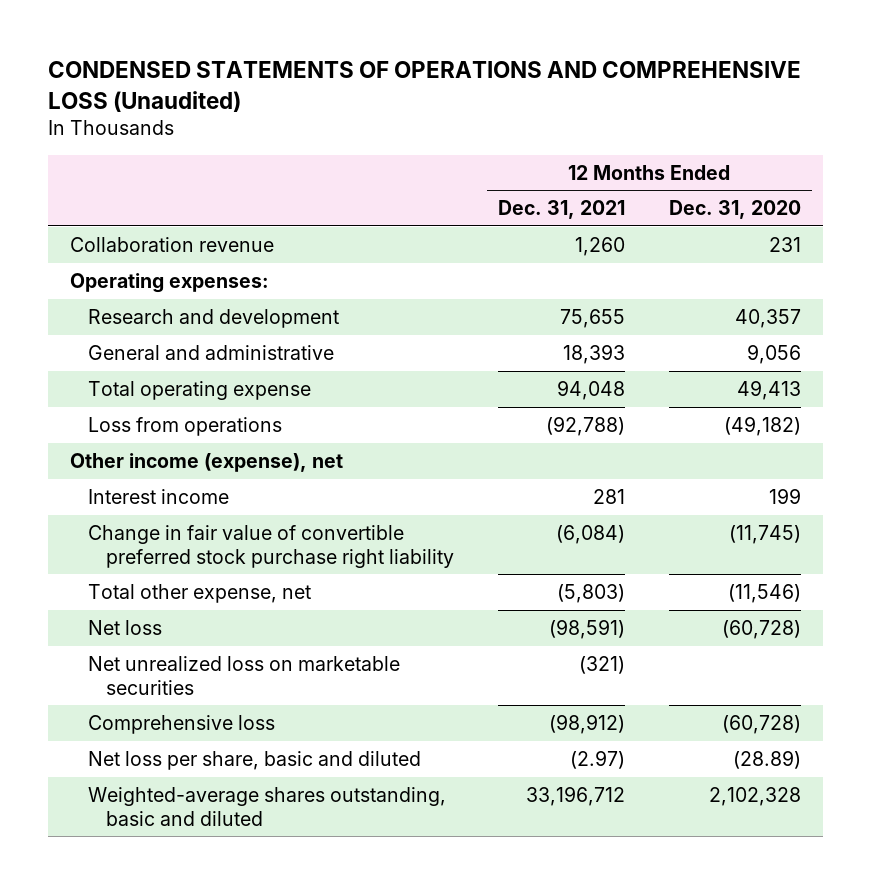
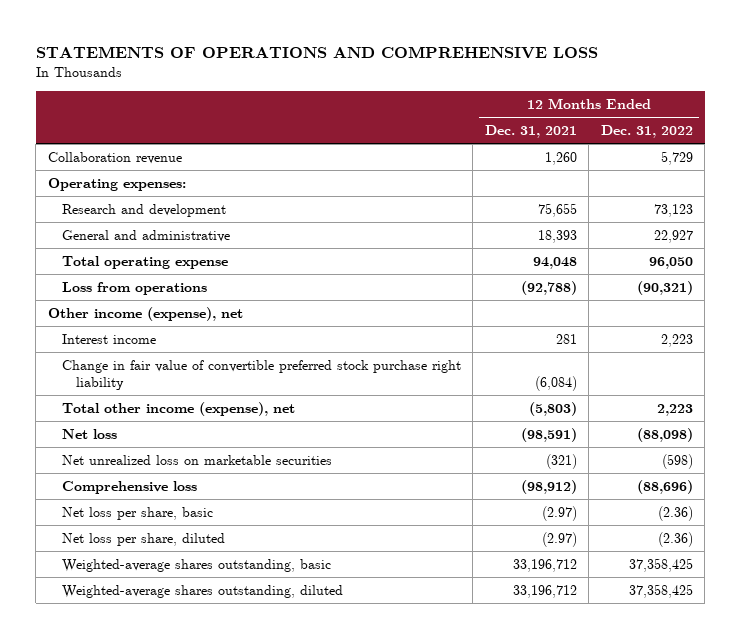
- CONDENSED STATEMENTS OF OPERATIONS AND COMPREHENSIVE LOSS (Unaudited)
+ STATEMENTS OF OPERATIONS AND COMPREHENSIVE LOSS
- | 12 Months Ended Dec. 31, 2021 | 12 Months Ended Dec. 31, 2020
+ | 12 Months Ended Dec. 31, 2021 | 12 Months Ended Dec. 31, 2022
- Total other expense, net | (5,803) | (11,546)
+ Total other income (expense), net | (5,803) | 2,223
- Net loss per share, basic and diluted | (2.97) | (28.89)
- Weighted-average shares outstanding, basic and diluted | 33,196,712 | 2,102,328
+ Net loss per share, basic | (2.97) | (2.36)
+ Net loss per share, diluted | (2.97) | (2.36)
+ Weighted-average shares outstanding, basic | 33,196,712 | 37,358,425
+ Weighted-average shares outstanding, diluted | 33,196,712 | 37,358,425

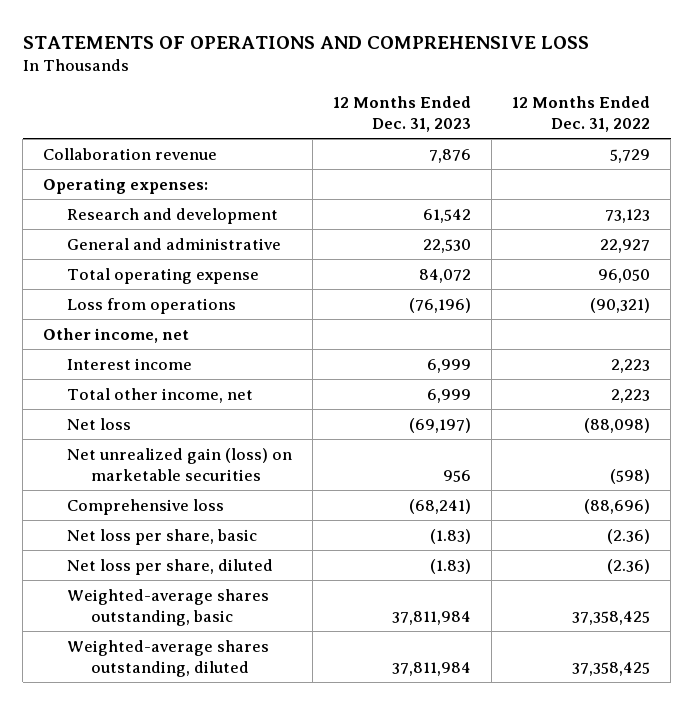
- | 12 Months Ended Dec. 31, 2021 | 12 Months Ended Dec. 31, 2022
+ | 12 Months Ended Dec. 31, 2023 | 12 Months Ended Dec. 31, 2022
- Other income (expense), net
+ Other income, net
- Change in fair value of convertible preferred stock purchase right liability | (6,084) |
- Total other income (expense), net | (5,803) | 2,223
+ Total other income, net | 6,999 | 2,223
- Net unrealized loss on marketable securities | (321) | (598)
+ Net unrealized gain (loss) on marketable securities | 956 | (598)

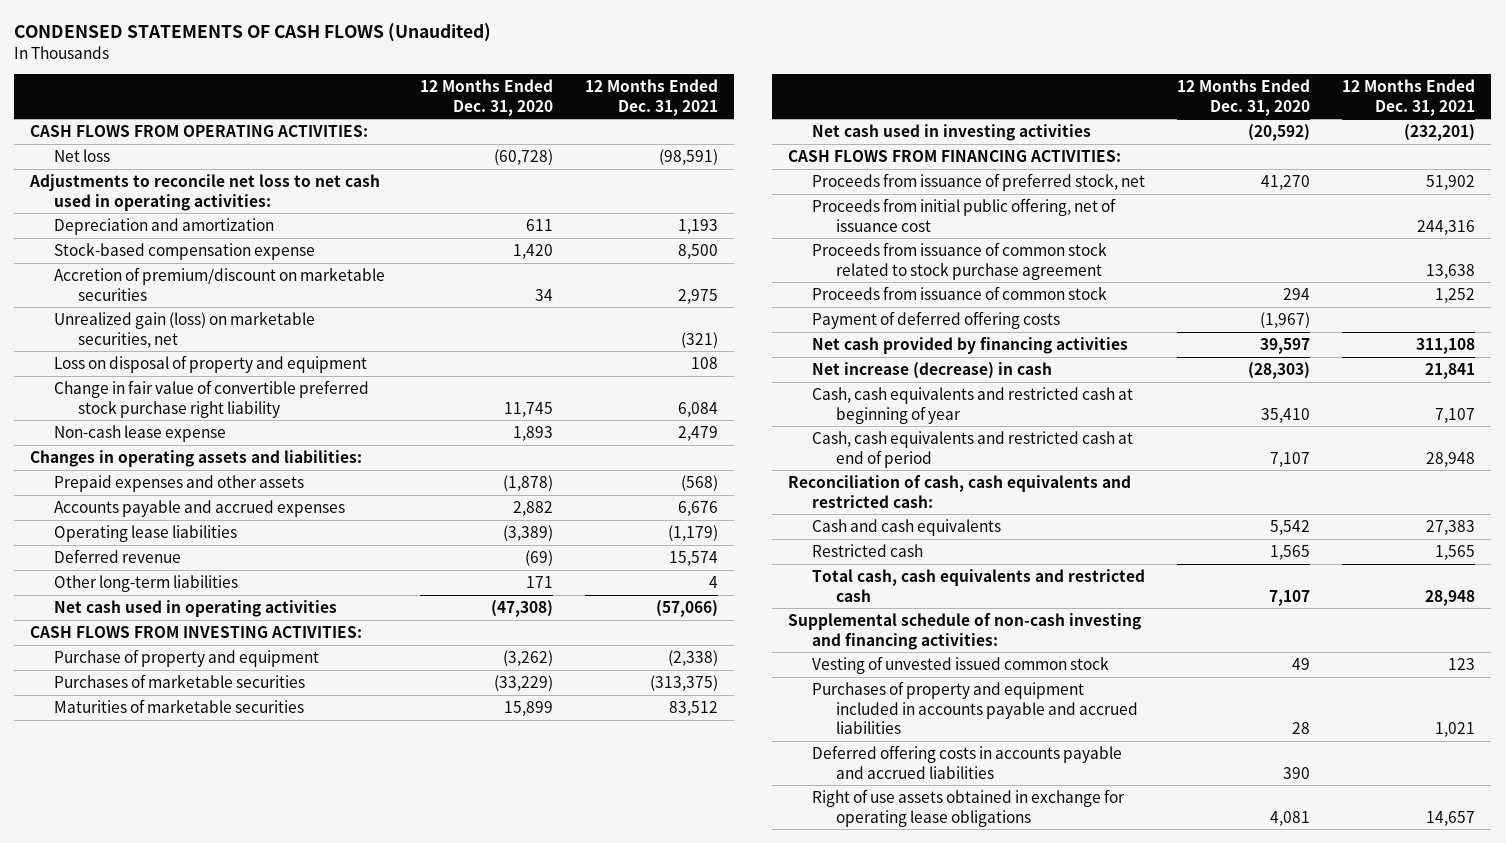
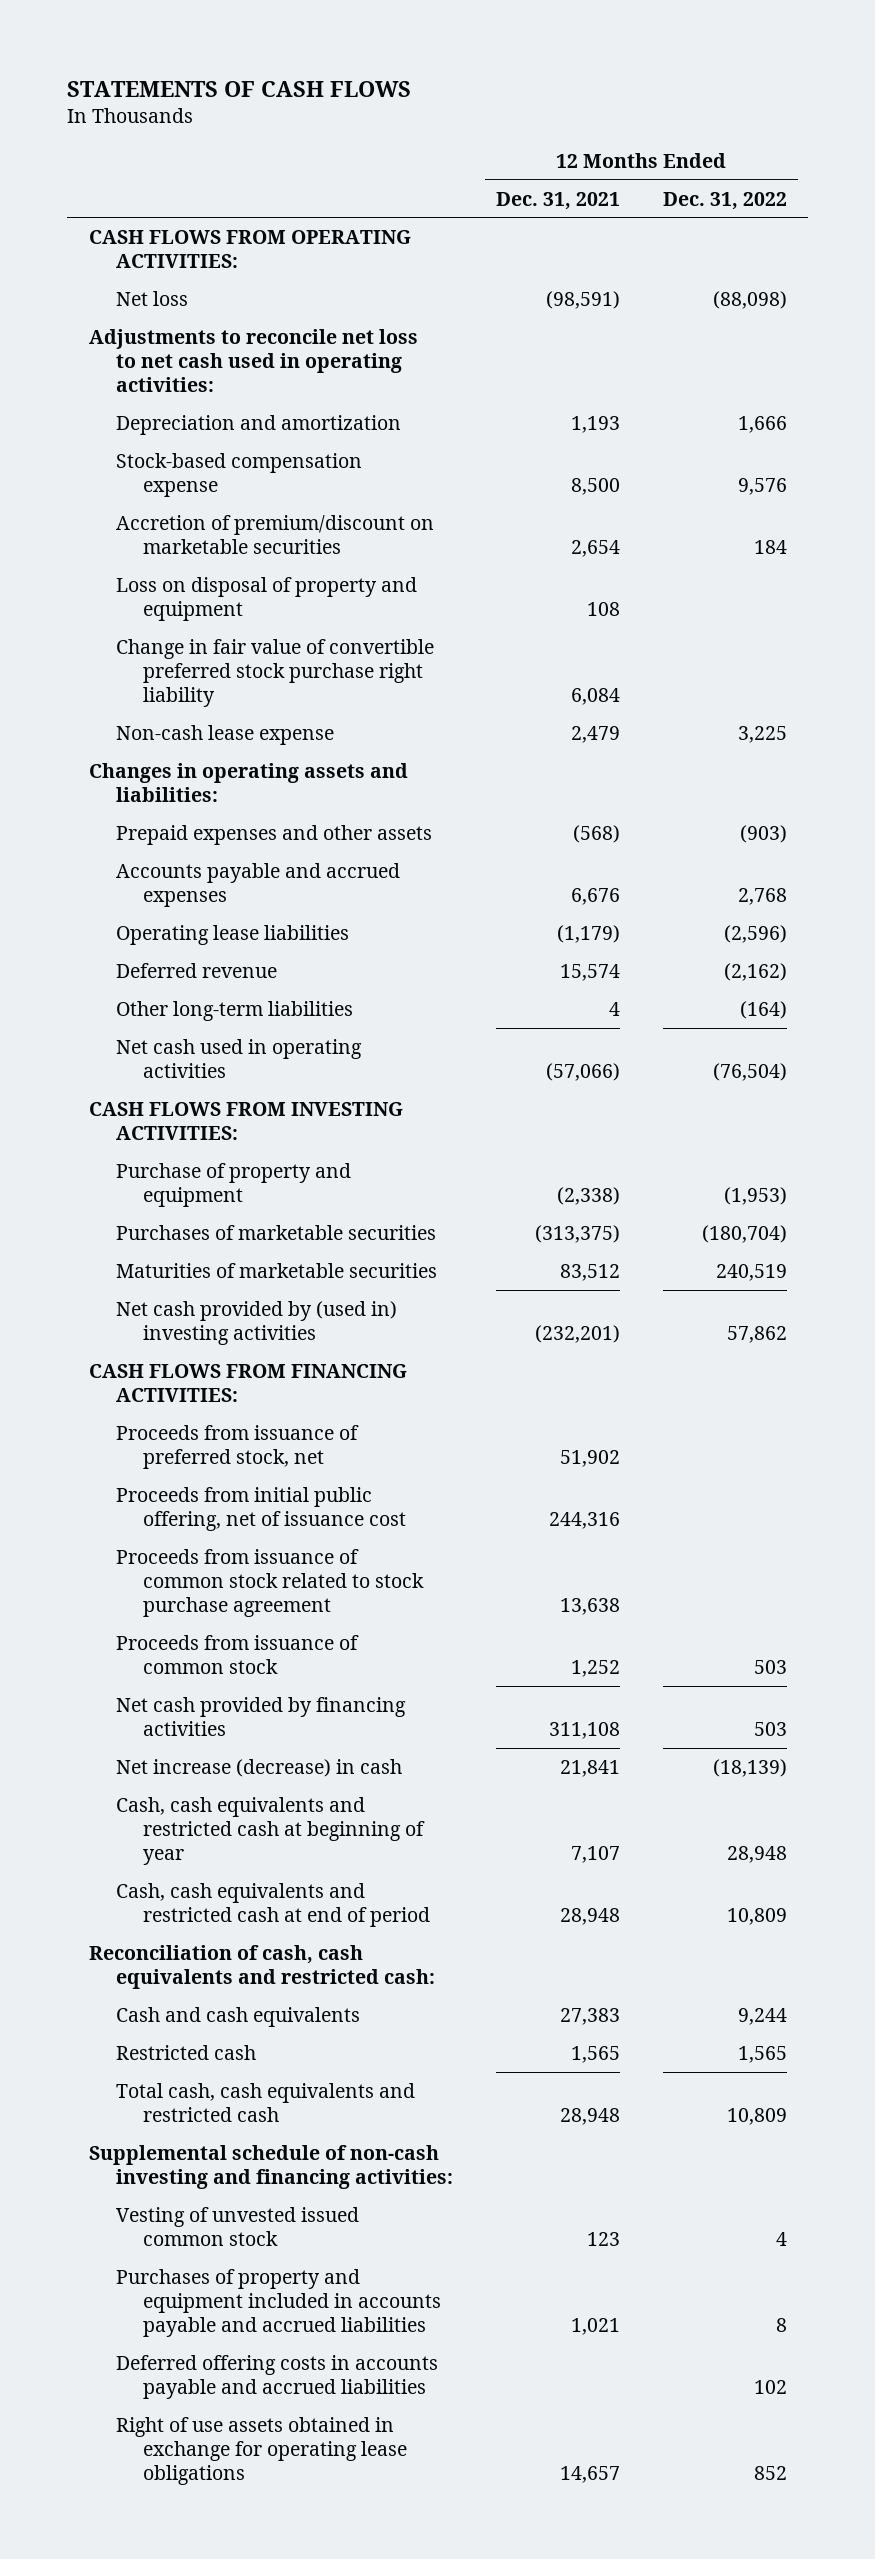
- CONDENSED STATEMENTS OF CASH FLOWS (Unaudited)
+ STATEMENTS OF CASH FLOWS
- | 12 Months Ended Dec. 31, 2020 | 12 Months Ended Dec. 31, 2021
+ | 12 Months Ended Dec. 31, 2021 | 12 Months Ended Dec. 31, 2022
- Accretion of premium/discount on marketable securities | 34 | 2,975
- Unrealized gain (loss) on marketable securities, net | | (321)
+ Accretion of premium/discount on marketable securities | 2,654 | 184
- Net cash used in investing activities | (20,592) | (232,201)
+ Net cash provided by (used in) investing activities | (232,201) | 57,862
- Payment of deferred offering costs | (1,967) |

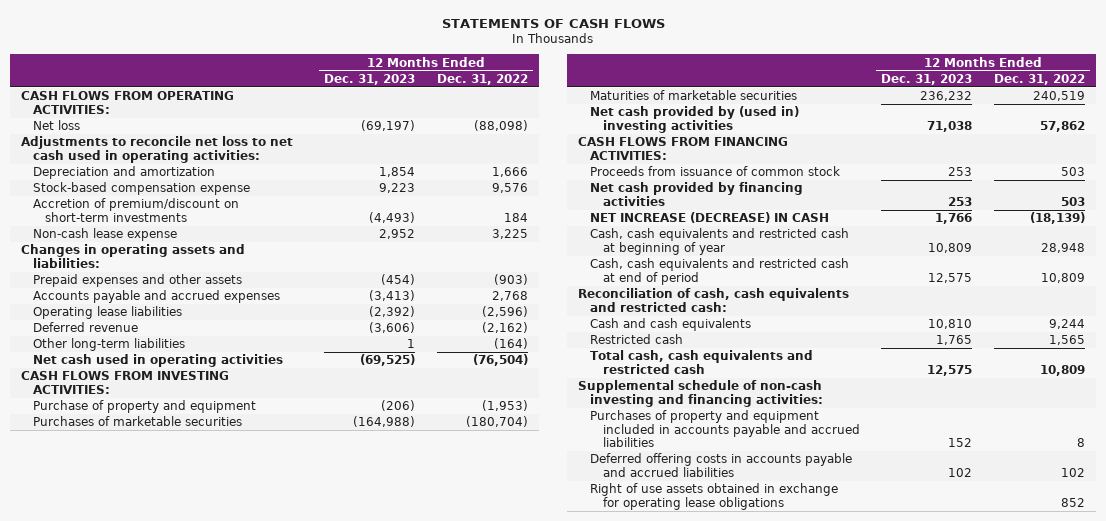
- | 12 Months Ended Dec. 31, 2021 | 12 Months Ended Dec. 31, 2022
+ | 12 Months Ended Dec. 31, 2023 | 12 Months Ended Dec. 31, 2022
- Accretion of premium/discount on marketable securities | 2,654 | 184
- Loss on disposal of property and equipment | 108 |
- Change in fair value of convertible preferred stock purchase right liability | 6,084 |
+ Accretion of premium/discount on short-term investments | (4,493) | 184
- Proceeds from issuance of preferred stock, net | 51,902 |
- Proceeds from initial public offering, net of issuance cost | 244,316 |
- Proceeds from issuance of common stock related to stock purchase agreement | 13,638 |
- Net increase (decrease) in cash | 21,841 | (18,139)
+ NET INCREASE (DECREASE) IN CASH | 1,766 | (18,139)
- Vesting of unvested issued common stock | 123 | 4

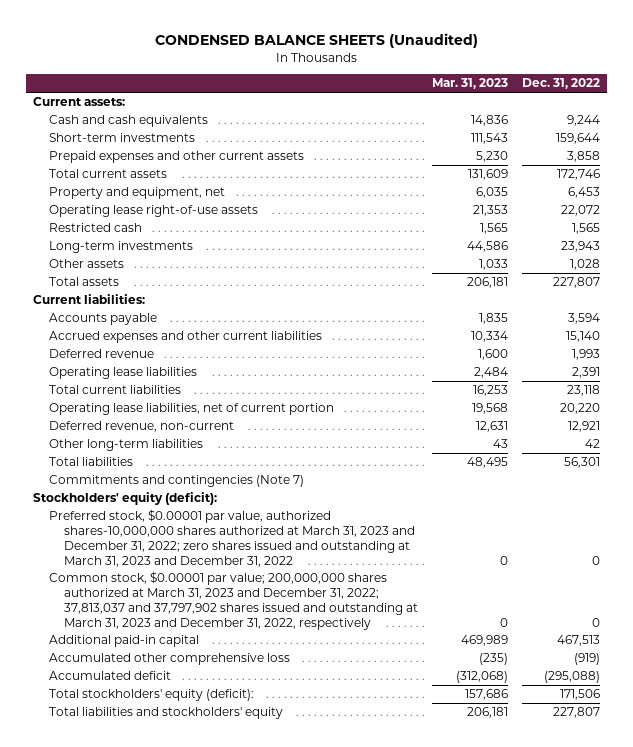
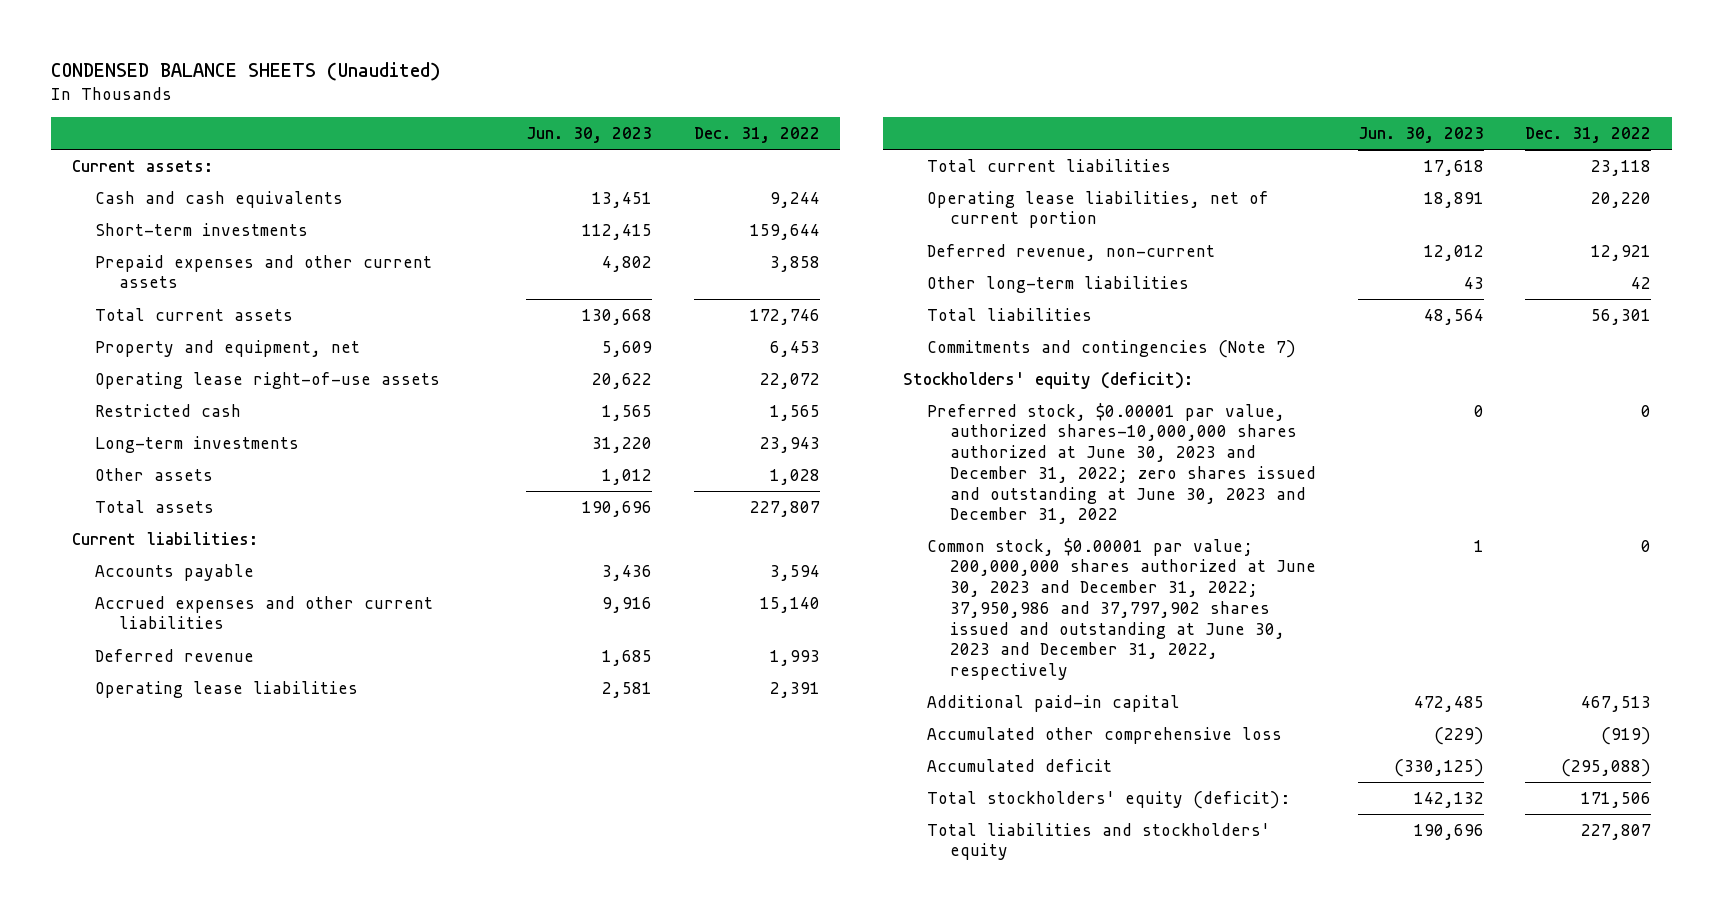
- | Mar. 31, 2023 | Dec. 31, 2022
+ | Jun. 30, 2023 | Dec. 31, 2022
- Preferred stock, $0.00001 par value, authorized shares-10,000,000 shares authorized at March 31, 2023 and December 31, 2022; zero shares issued and outstanding at March 31, 2023 and December 31, 2022 | 0 | 0
- Common stock, $0.00001 par value; 200,000,000 shares authorized at March 31, 2023 and December 31, 2022; 37,813,037 and 37,797,902 shares issued and outstanding at March 31, 2023 and December 31, 2022, respectively | 0 | 0
+ Preferred stock, $0.00001 par value, authorized shares-10,000,000 shares authorized at June 30, 2023 and December 31, 2022; zero shares issued and outstanding at June 30, 2023 and December 31, 2022 | 0 | 0
+ Common stock, $0.00001 par value; 200,000,000 shares authorized at June 30, 2023 and December 31, 2022; 37,950,986 and 37,797,902 shares issued and outstanding at June 30, 2023 and December 31, 2022, respectively | 1 | 0

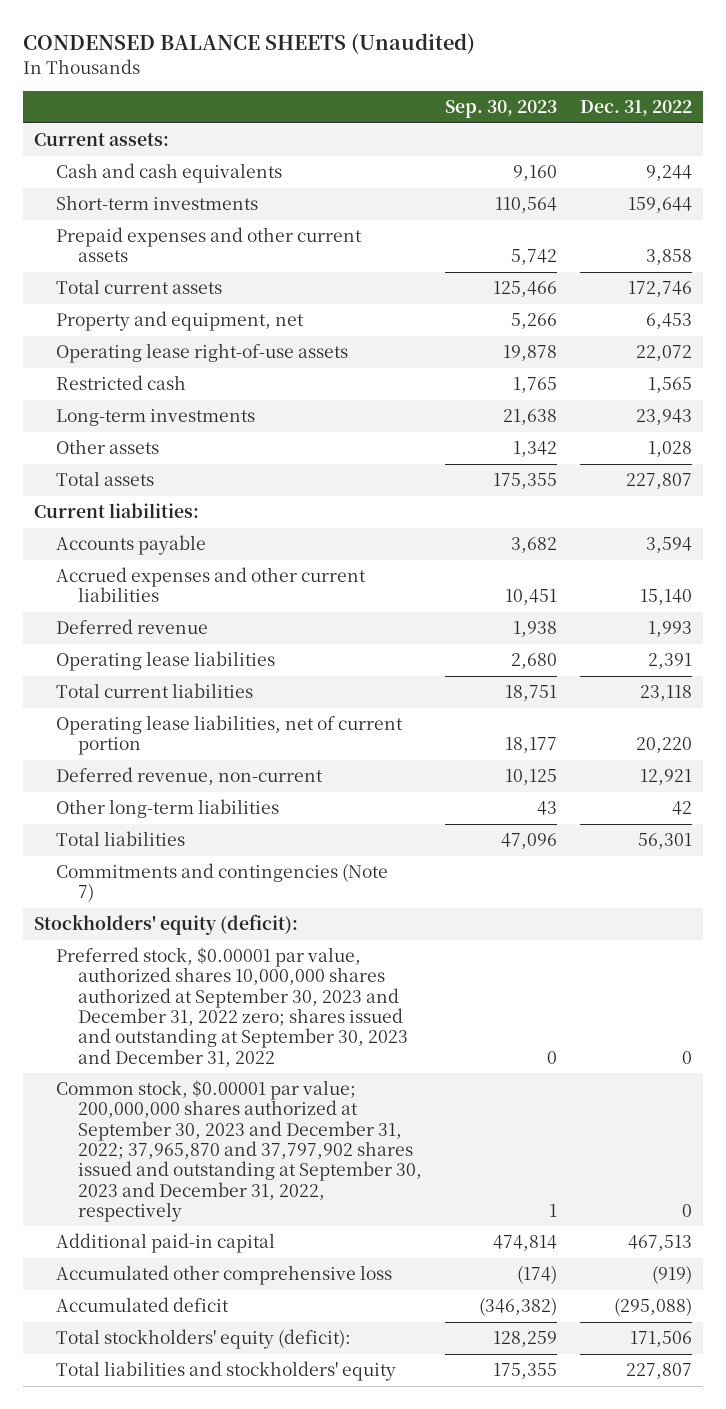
- | Jun. 30, 2023 | Dec. 31, 2022
+ | Sep. 30, 2023 | Dec. 31, 2022
- Preferred stock, $0.00001 par value, authorized shares-10,000,000 shares authorized at June 30, 2023 and December 31, 2022; zero shares issued and outstanding at June 30, 2023 and December 31, 2022 | 0 | 0
- Common stock, $0.00001 par value; 200,000,000 shares authorized at June 30, 2023 and December 31, 2022; 37,950,986 and 37,797,902 shares issued and outstanding at June 30, 2023 and December 31, 2022, respectively | 1 | 0
+ Preferred stock, $0.00001 par value, authorized shares 10,000,000 shares authorized at September 30, 2023 and December 31, 2022 zero; shares issued and outstanding at September 30, 2023 and December 31, 2022 | 0 | 0
+ Common stock, $0.00001 par value; 200,000,000 shares authorized at September 30, 2023 and December 31, 2022; 37,965,870 and 37,797,902 shares issued and outstanding at September 30, 2023 and December 31, 2022, respectively | 1 | 0

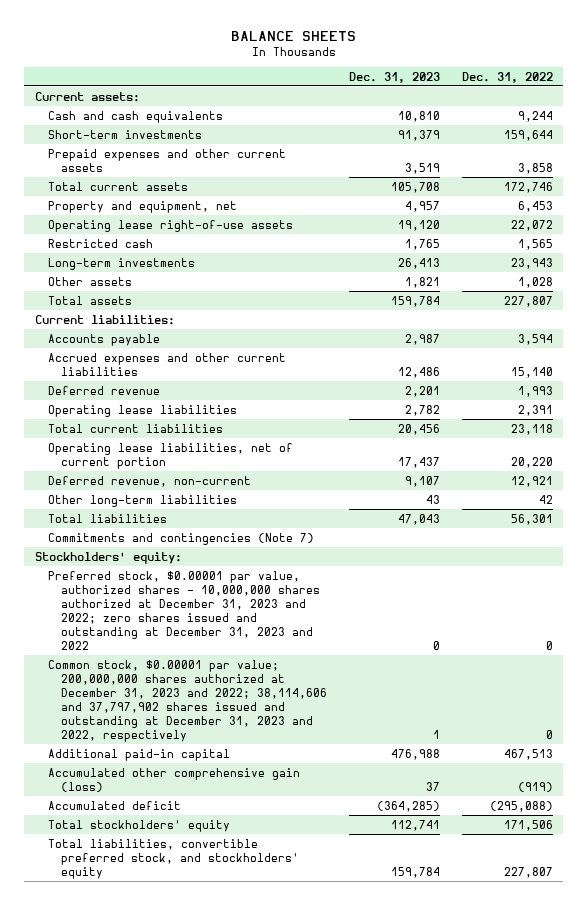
- CONDENSED BALANCE SHEETS (Unaudited)
+ BALANCE SHEETS
- | Sep. 30, 2023 | Dec. 31, 2022
+ | Dec. 31, 2023 | Dec. 31, 2022
- Stockholders' equity (deficit):
- Preferred stock, $0.00001 par value, authorized shares 10,000,000 shares authorized at September 30, 2023 and December 31, 2022 zero; shares issued and outstanding at September 30, 2023 and December 31, 2022 | 0 | 0
- Common stock, $0.00001 par value; 200,000,000 shares authorized at September 30, 2023 and December 31, 2022; 37,965,870 and 37,797,902 shares issued and outstanding at September 30, 2023 and December 31, 2022, respectively | 1 | 0
+ Stockholders' equity:
+ Preferred stock, $0.00001 par value, authorized shares - 10,000,000 shares authorized at December 31, 2023 and 2022; zero shares issued and outstanding at December 31, 2023 and 2022 | 0 | 0
+ Common stock, $0.00001 par value; 200,000,000 shares authorized at December 31, 2023 and 2022; 38,114,606 and 37,797,902 shares issued and outstanding at December 31, 2023 and 2022, respectively | 1 | 0
- Accumulated other comprehensive loss | (174) | (919)
+ Accumulated other comprehensive gain (loss) | 37 | (919)
- Total stockholders' equity (deficit): | 128,259 | 171,506
- Total liabilities and stockholders' equity | 175,355 | 227,807
+ Total stockholders' equity | 112,741 | 171,506
+ Total liabilities, convertible preferred stock, and stockholders' equity | 159,784 | 227,807

